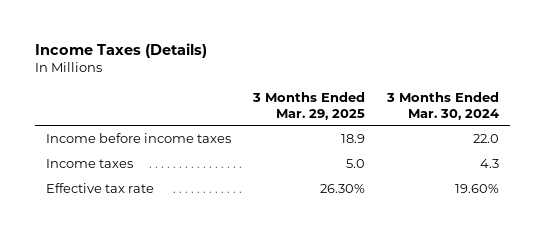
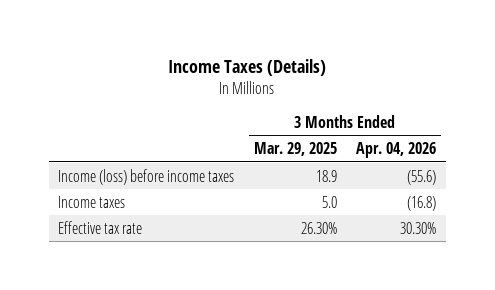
- | 3 Months Ended Mar. 29, 2025 | 3 Months Ended Mar. 30, 2024
+ | 3 Months Ended Mar. 29, 2025 | 3 Months Ended Apr. 04, 2026
- Income before income taxes | 18.9 | 22.0
+ Income (loss) before income taxes | 18.9 | (55.6)

